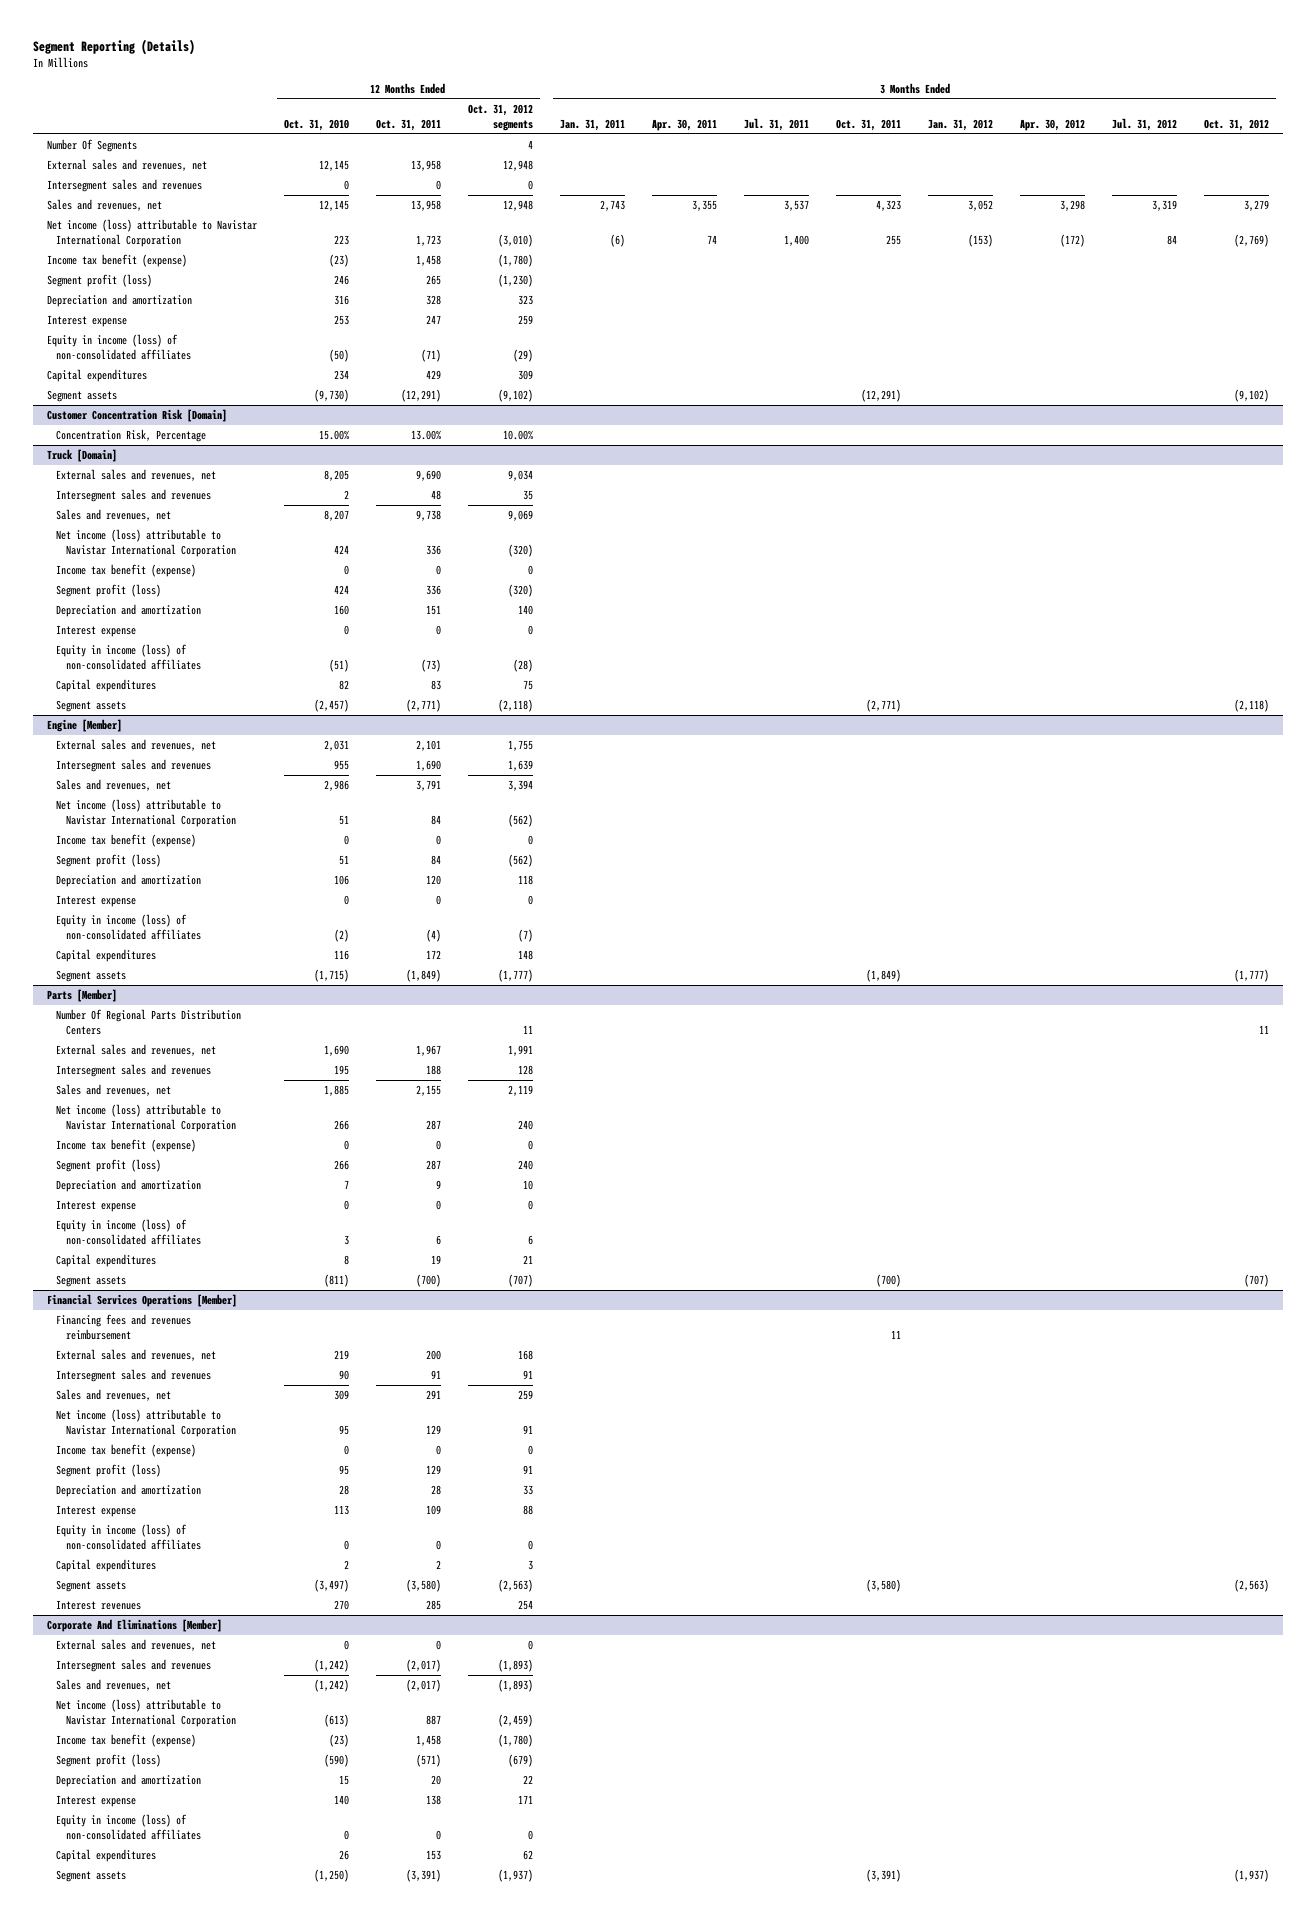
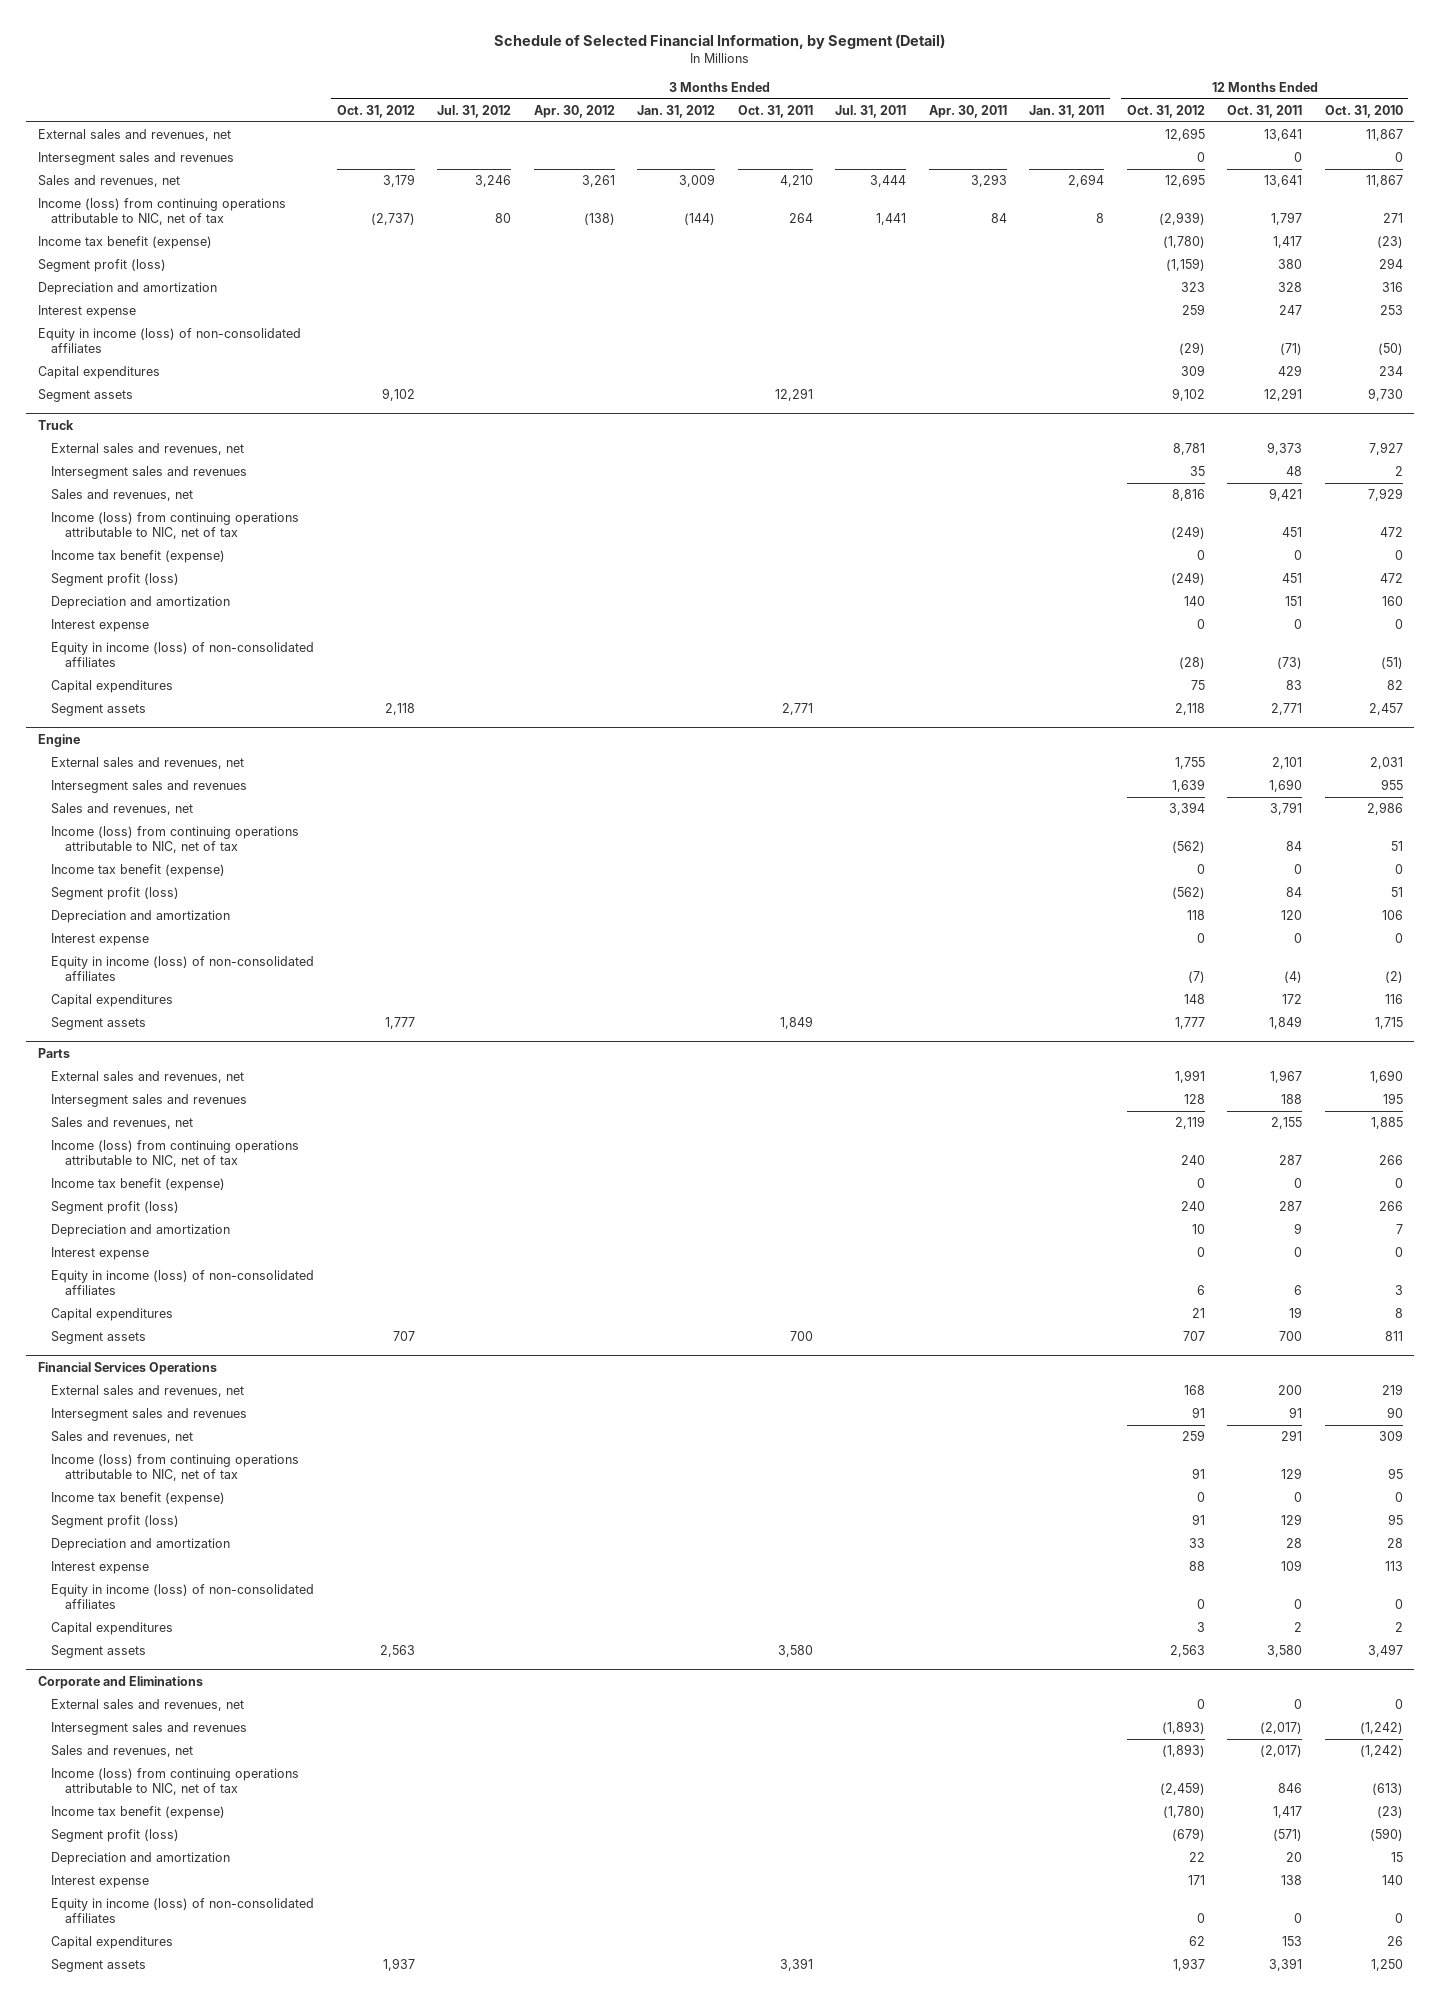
- Segment Reporting (Details)
+ Schedule of Selected Financial Information, by Segment (Detail)
- | 12 Months Ended Oct. 31, 2010 | 12 Months Ended Oct. 31, 2011 | 12 Months Ended Oct. 31, 2012 segments | 3 Months Ended Jan. 31, 2011 | 3 Months Ended Apr. 30, 2011 | 3 Months Ended Jul. 31, 2011 | 3 Months Ended Oct. 31, 2011 | 3 Months Ended Jan. 31, 2012 | 3 Months Ended Apr. 30, 2012 | 3 Months Ended Jul. 31, 2012 | 3 Months Ended Oct. 31, 2012
+ | 3 Months Ended Oct. 31, 2012 | 3 Months Ended Jul. 31, 2012 | 3 Months Ended Apr. 30, 2012 | 3 Months Ended Jan. 31, 2012 | 3 Months Ended Oct. 31, 2011 | 3 Months Ended Jul. 31, 2011 | 3 Months Ended Apr. 30, 2011 | 3 Months Ended Jan. 31, 2011 | 12 Months Ended Oct. 31, 2012 | 12 Months Ended Oct. 31, 2011 | 12 Months Ended Oct. 31, 2010
- Number Of Segments | | | 4 | | | | | | | |
- External sales and revenues, net | 12,145 | 13,958 | 12,948 | | | | | | | |
+ External sales and revenues, net | | | | | | | | | 12,695 | 13,641 | 11,867
- Sales and revenues, net | 12,145 | 13,958 | 12,948 | 2,743 | 3,355 | 3,537 | 4,323 | 3,052 | 3,298 | 3,319 | 3,279
- Net income (loss) attributable to Navistar International Corporation | 223 | 1,723 | (3,010) | (6) | 74 | 1,400 | 255 | (153) | (172) | 84 | (2,769)
- Income tax benefit (expense) | (23) | 1,458 | (1,780) | | | | | | | |
- Segment profit (loss) | 246 | 265 | (1,230) | | | | | | | |
+ Sales and revenues, net | 3,179 | 3,246 | 3,261 | 3,009 | 4,210 | 3,444 | 3,293 | 2,694 | 12,695 | 13,641 | 11,867
+ Income (loss) from continuing operations attributable to NIC, net of tax | (2,737) | 80 | (138) | (144) | 264 | 1,441 | 84 | 8 | (2,939) | 1,797 | 271
+ Income tax benefit (expense) | | | | | | | | | (1,780) | 1,417 | (23)
+ Segment profit (loss) | | | | | | | | | (1,159) | 380 | 294
- Segment assets | (9,730) | (12,291) | (9,102) | | | | (12,291) | | | | (9,102)
- Customer Concentration Risk [Domain]
- Concentration Risk, Percentage | 15.00% | 13.00% | 10.00% | | | | | | | |
- Truck [Domain]
- External sales and revenues, net | 8,205 | 9,690 | 9,034 | | | | | | | |
+ Segment assets | 9,102 | | | | 12,291 | | | | 9,102 | 12,291 | 9,730
+ Truck
+ External sales and revenues, net | | | | | | | | | 8,781 | 9,373 | 7,927
- Sales and revenues, net | 8,207 | 9,738 | 9,069 | | | | | | | |
- Net income (loss) attributable to Navistar International Corporation | 424 | 336 | (320) | | | | | | | |
+ Sales and revenues, net | | | | | | | | | 8,816 | 9,421 | 7,929
+ Income (loss) from continuing operations attributable to NIC, net of tax | | | | | | | | | (249) | 451 | 472
- Segment profit (loss) | 424 | 336 | (320) | | | | | | | |
+ Segment profit (loss) | | | | | | | | | (249) | 451 | 472
- Segment assets | (2,457) | (2,771) | (2,118) | | | | (2,771) | | | | (2,118)
- Engine [Member]
+ Segment assets | 2,118 | | | | 2,771 | | | | 2,118 | 2,771 | 2,457
+ Engine
- Net income (loss) attributable to Navistar International Corporation | 51 | 84 | (562) | | | | | | | |
+ Income (loss) from continuing operations attributable to NIC, net of tax | | | | | | | | | (562) | 84 | 51
- Segment assets | (1,715) | (1,849) | (1,777) | | | | (1,849) | | | | (1,777)
- Parts [Member]
- Number Of Regional Parts Distribution Centers | | | 11 | | | | | | | | 11
+ Segment assets | 1,777 | | | | 1,849 | | | | 1,777 | 1,849 | 1,715
+ Parts
- Net income (loss) attributable to Navistar International Corporation | 266 | 287 | 240 | | | | | | | |
+ Income (loss) from continuing operations attributable to NIC, net of tax | | | | | | | | | 240 | 287 | 266
- Segment assets | (811) | (700) | (707) | | | | (700) | | | | (707)
- Financial Services Operations [Member]
- Financing fees and revenues reimbursement | | | | | | | 11 | | | |
+ Segment assets | 707 | | | | 700 | | | | 707 | 700 | 811
+ Financial Services Operations
- Net income (loss) attributable to Navistar International Corporation | 95 | 129 | 91 | | | | | | | |
+ Income (loss) from continuing operations attributable to NIC, net of tax | | | | | | | | | 91 | 129 | 95
- Segment assets | (3,497) | (3,580) | (2,563) | | | | (3,580) | | | | (2,563)
- Interest revenues | 270 | 285 | 254 | | | | | | | |
- Corporate And Eliminations [Member]
+ Segment assets | 2,563 | | | | 3,580 | | | | 2,563 | 3,580 | 3,497
+ Corporate and Eliminations
- Net income (loss) attributable to Navistar International Corporation | (613) | 887 | (2,459) | | | | | | | |
- Income tax benefit (expense) | (23) | 1,458 | (1,780) | | | | | | | |
+ Income (loss) from continuing operations attributable to NIC, net of tax | | | | | | | | | (2,459) | 846 | (613)
+ Income tax benefit (expense) | | | | | | | | | (1,780) | 1,417 | (23)
- Segment assets | (1,250) | (3,391) | (1,937) | | | | (3,391) | | | | (1,937)
+ Segment assets | 1,937 | | | | 3,391 | | | | 1,937 | 3,391 | 1,250

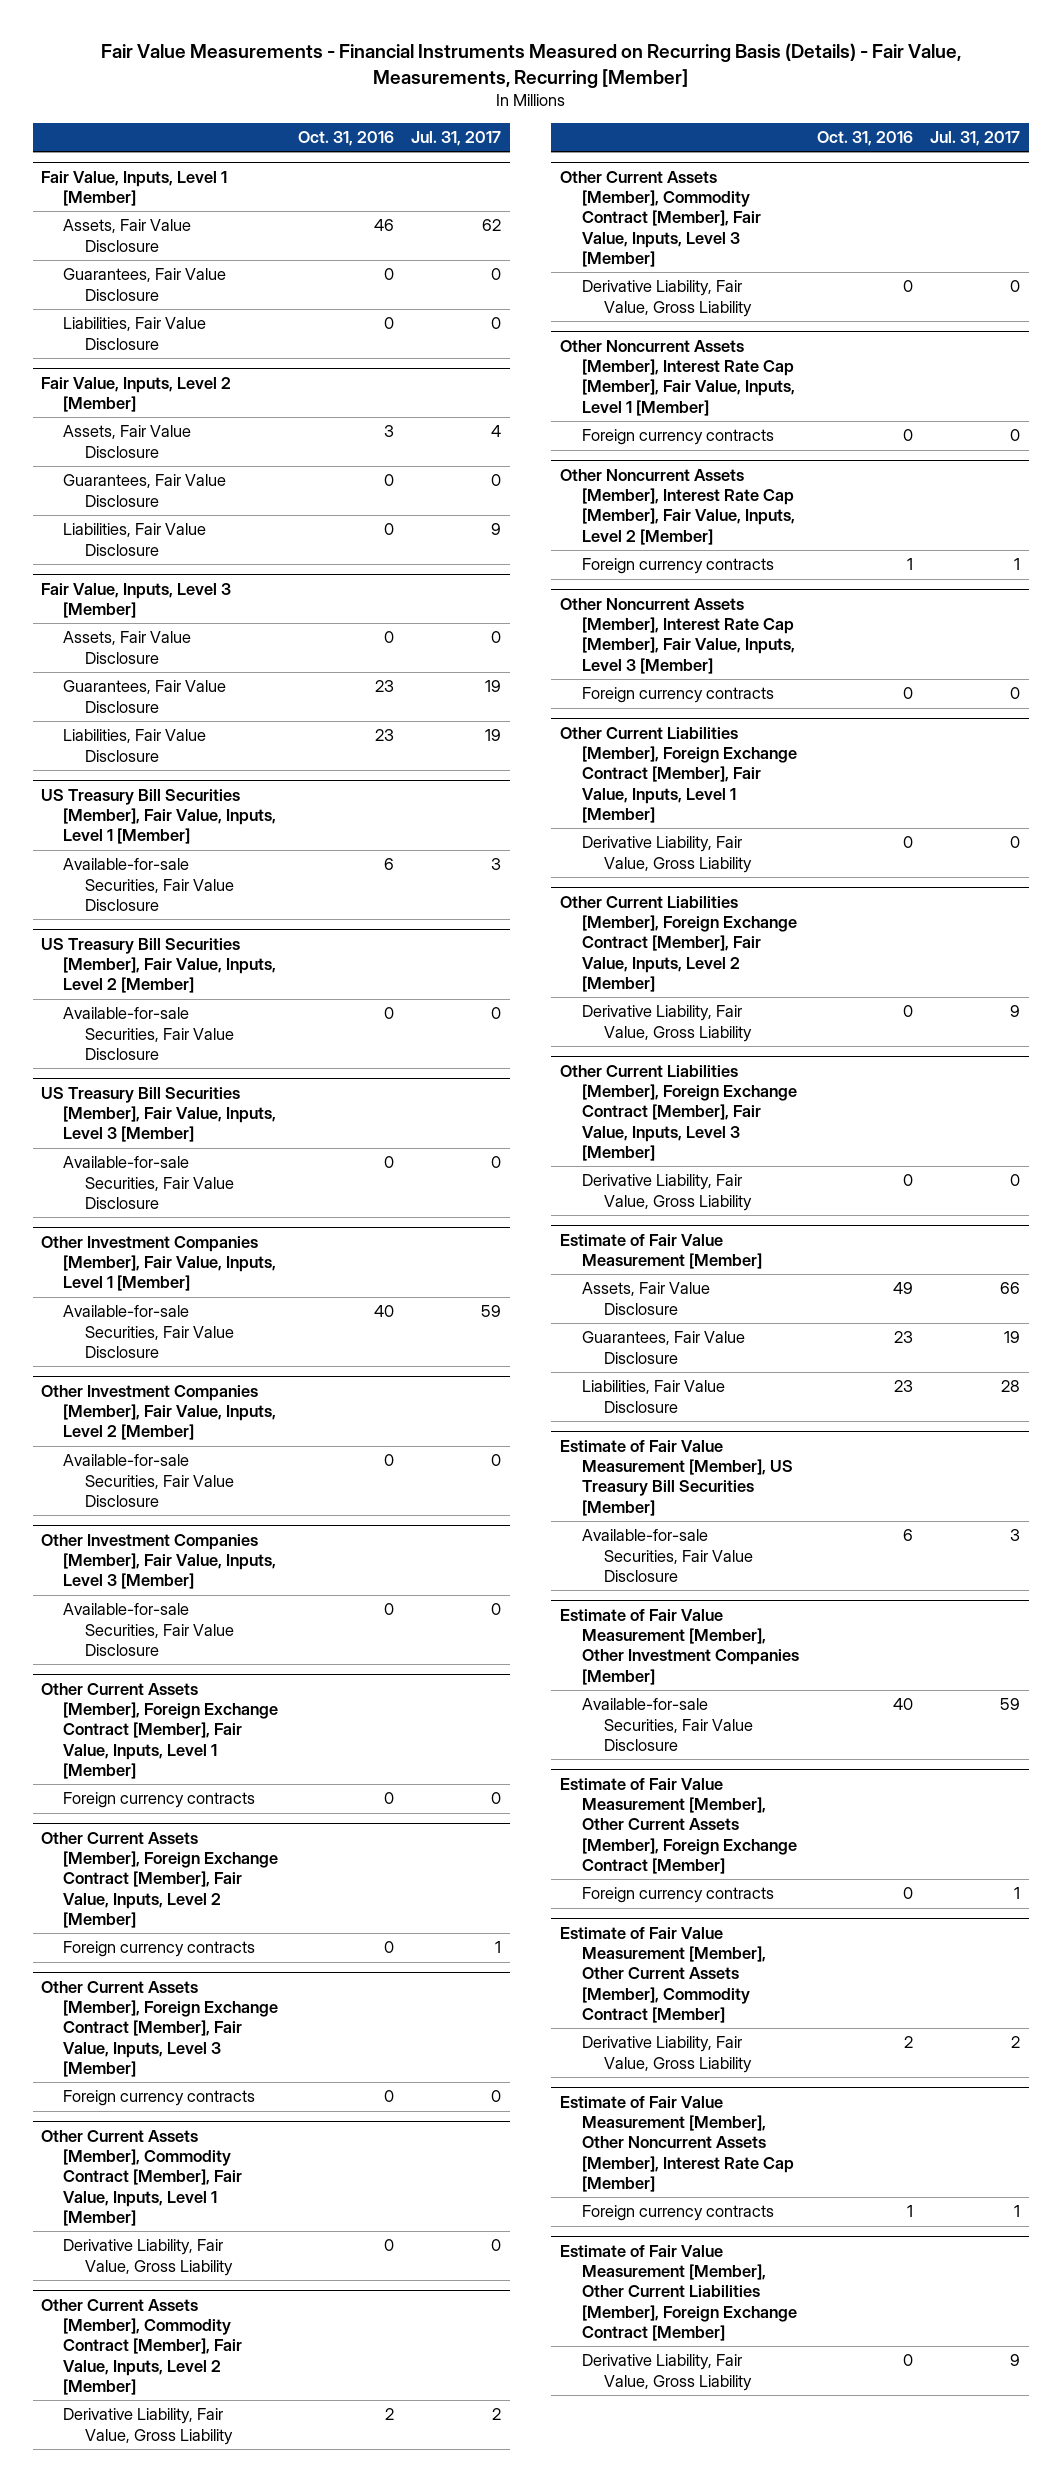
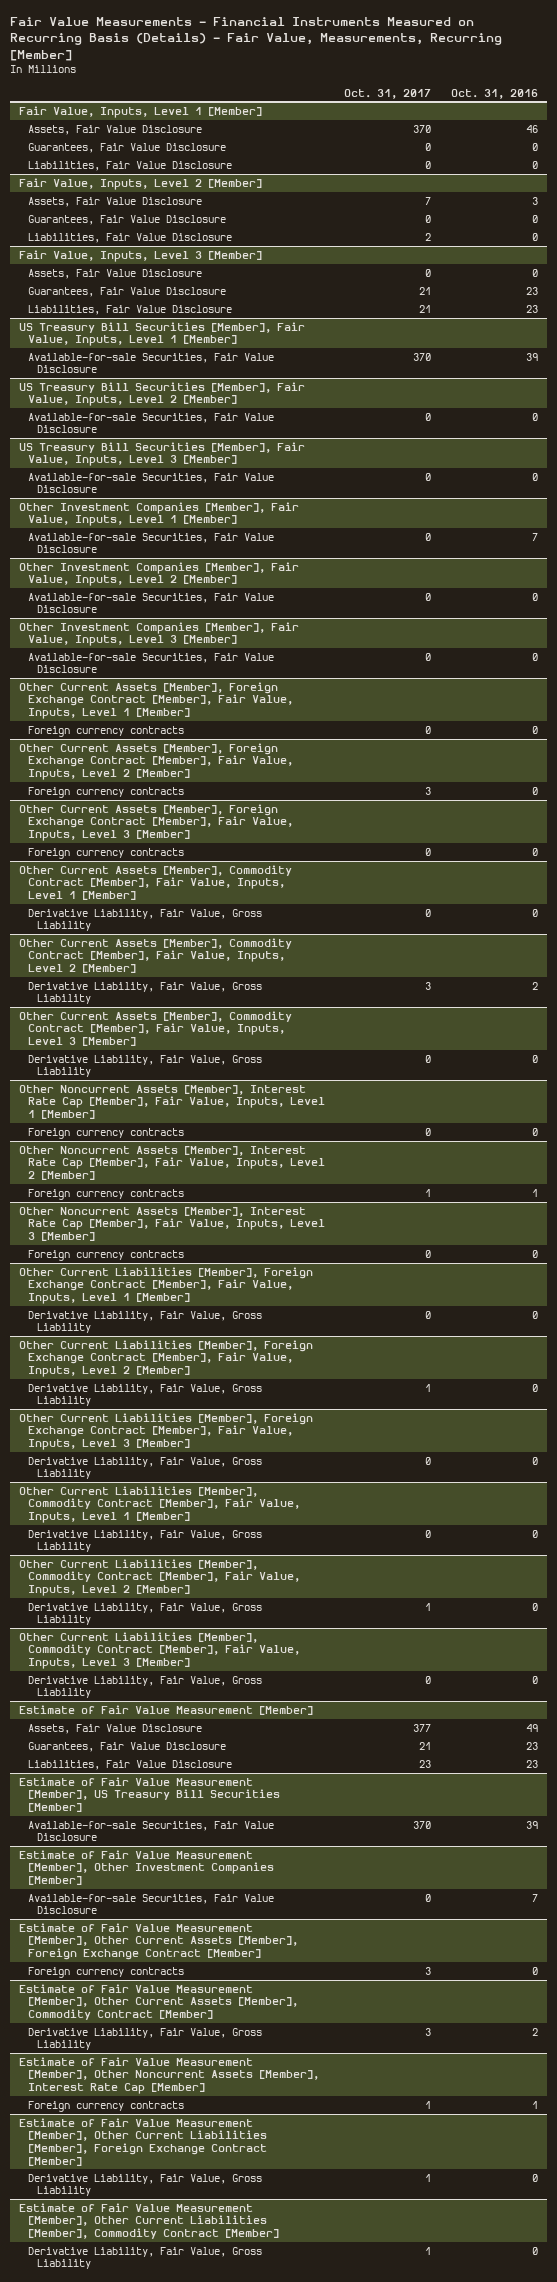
- | Oct. 31, 2016 | Jul. 31, 2017
+ | Oct. 31, 2017 | Oct. 31, 2016
@ US Treasury Bill Securities [Member], Fair Value, Inputs, Level 1 [Member]
- Available-for-sale Securities, Fair Value Disclosure | 6 | 3
+ Available-for-sale Securities, Fair Value Disclosure | 370 | 39
@ Other Investment Companies [Member], Fair Value, Inputs, Level 1 [Member]
- Available-for-sale Securities, Fair Value Disclosure | 40 | 59
+ Available-for-sale Securities, Fair Value Disclosure | 0 | 7
+ Other Current Liabilities [Member], Commodity Contract [Member], Fair Value, Inputs, Level 1 [Member]
+ Derivative Liability, Fair Value, Gross Liability | 0 | 0
+ Other Current Liabilities [Member], Commodity Contract [Member], Fair Value, Inputs, Level 2 [Member]
+ Derivative Liability, Fair Value, Gross Liability | 1 | 0
+ Other Current Liabilities [Member], Commodity Contract [Member], Fair Value, Inputs, Level 3 [Member]
+ Derivative Liability, Fair Value, Gross Liability | 0 | 0
@ Estimate of Fair Value Measurement [Member], US Treasury Bill Securities [Member]
- Available-for-sale Securities, Fair Value Disclosure | 6 | 3
+ Available-for-sale Securities, Fair Value Disclosure | 370 | 39
@ Estimate of Fair Value Measurement [Member], Other Investment Companies [Member]
- Available-for-sale Securities, Fair Value Disclosure | 40 | 59
+ Available-for-sale Securities, Fair Value Disclosure | 0 | 7
+ Estimate of Fair Value Measurement [Member], Other Current Liabilities [Member], Commodity Contract [Member]
+ Derivative Liability, Fair Value, Gross Liability | 1 | 0

